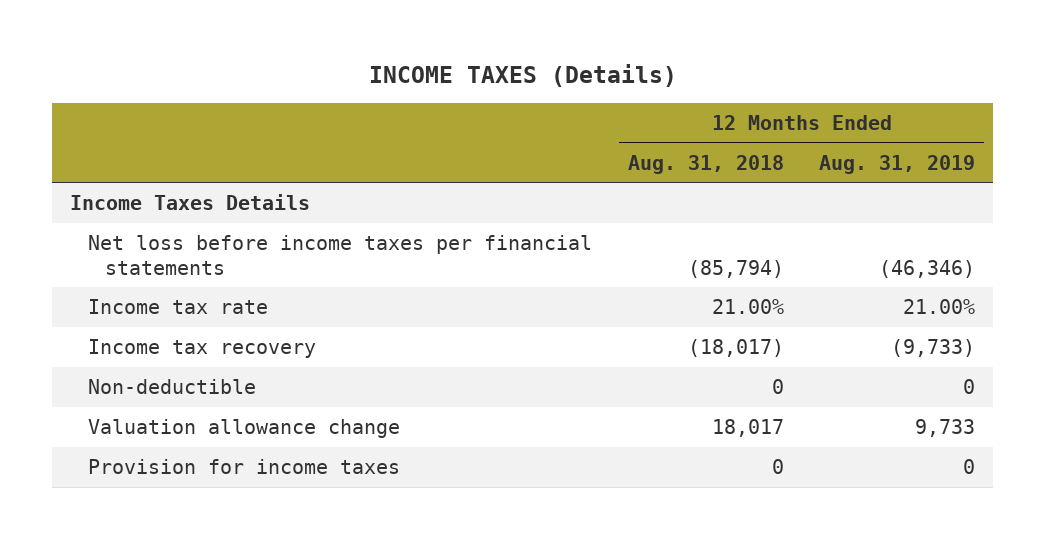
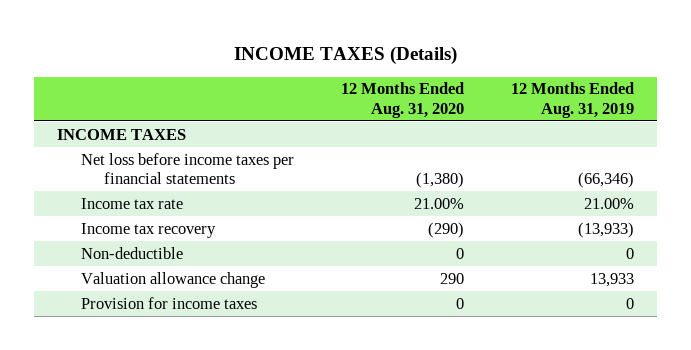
- | 12 Months Ended Aug. 31, 2018 | 12 Months Ended Aug. 31, 2019
+ | 12 Months Ended Aug. 31, 2020 | 12 Months Ended Aug. 31, 2019
- Income Taxes Details
- Net loss before income taxes per financial statements | (85,794) | (46,346)
+ INCOME TAXES
+ Net loss before income taxes per financial statements | (1,380) | (66,346)
- Income tax recovery | (18,017) | (9,733)
+ Income tax recovery | (290) | (13,933)
- Valuation allowance change | 18,017 | 9,733
+ Valuation allowance change | 290 | 13,933

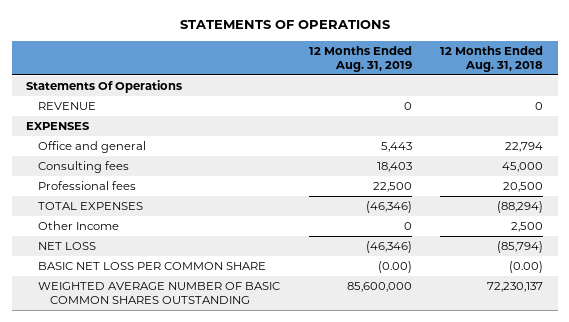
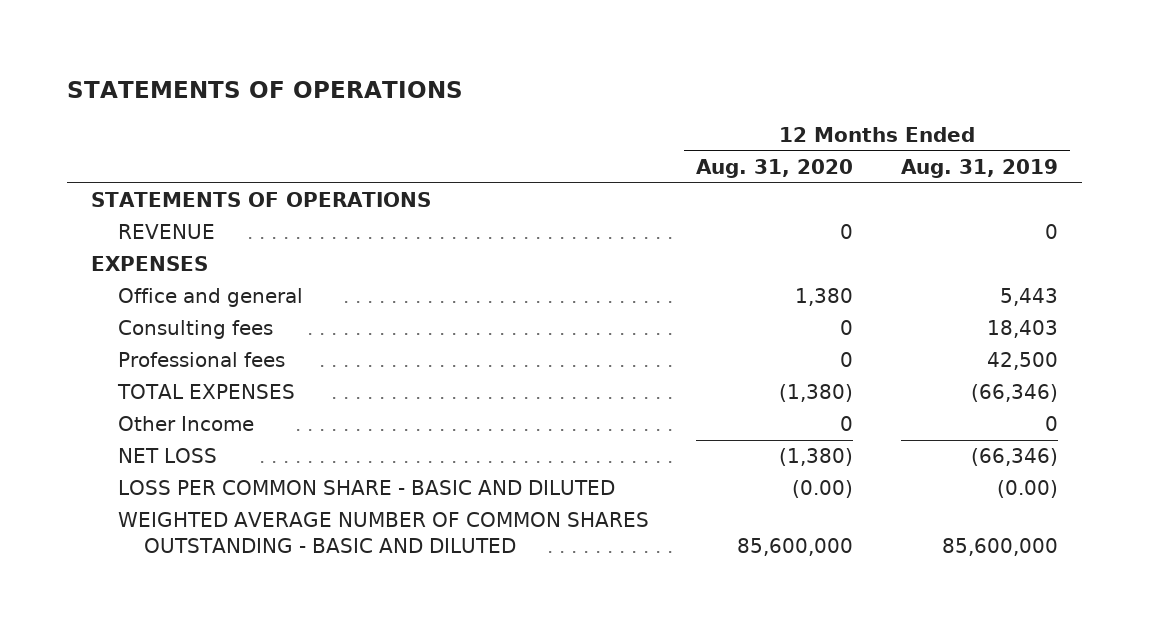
- | 12 Months Ended Aug. 31, 2019 | 12 Months Ended Aug. 31, 2018
+ | 12 Months Ended Aug. 31, 2020 | 12 Months Ended Aug. 31, 2019
- Statements Of Operations
+ STATEMENTS OF OPERATIONS
- Professional fees | 22,500 | 20,500
- TOTAL EXPENSES | (46,346) | (88,294)
+ Professional fees | 0 | 42,500
+ TOTAL EXPENSES | (1,380) | (66,346)
- NET LOSS | (46,346) | (85,794)
- BASIC NET LOSS PER COMMON SHARE | (0.00) | (0.00)
- WEIGHTED AVERAGE NUMBER OF BASIC COMMON SHARES OUTSTANDING | 85,600,000 | 72,230,137
+ NET LOSS | (1,380) | (66,346)
+ LOSS PER COMMON SHARE - BASIC AND DILUTED | (0.00) | (0.00)
+ WEIGHTED AVERAGE NUMBER OF COMMON SHARES OUTSTANDING - BASIC AND DILUTED | 85,600,000 | 85,600,000

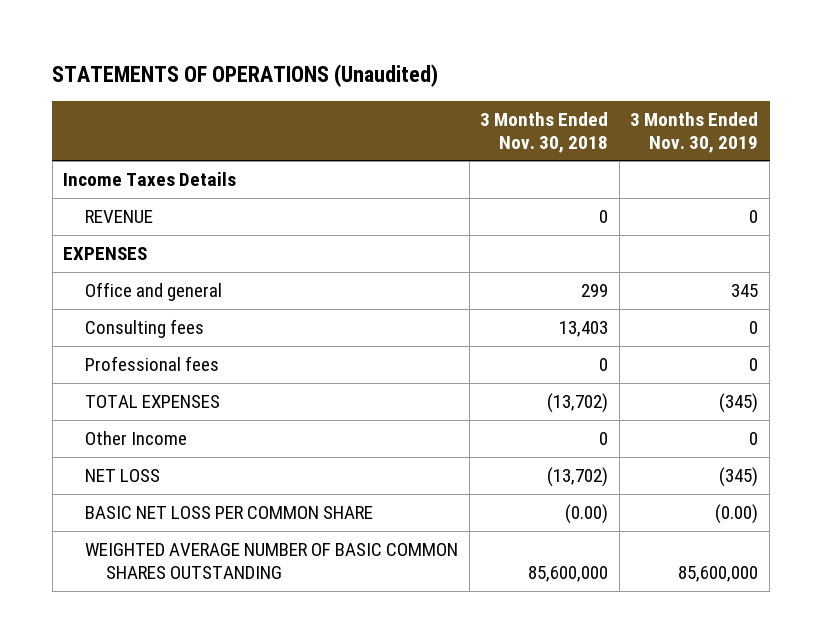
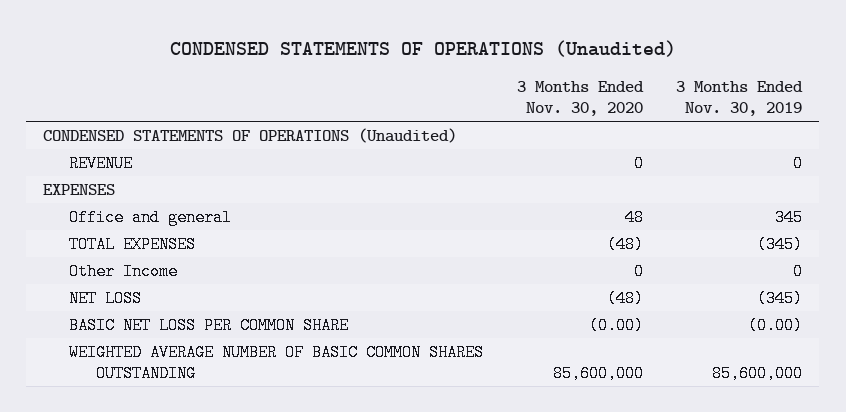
- STATEMENTS OF OPERATIONS (Unaudited)
+ CONDENSED STATEMENTS OF OPERATIONS (Unaudited)
- | 3 Months Ended Nov. 30, 2018 | 3 Months Ended Nov. 30, 2019
+ | 3 Months Ended Nov. 30, 2020 | 3 Months Ended Nov. 30, 2019
- Income Taxes Details
+ CONDENSED STATEMENTS OF OPERATIONS (Unaudited)
- Consulting fees | 13,403 | 0
- Professional fees | 0 | 0

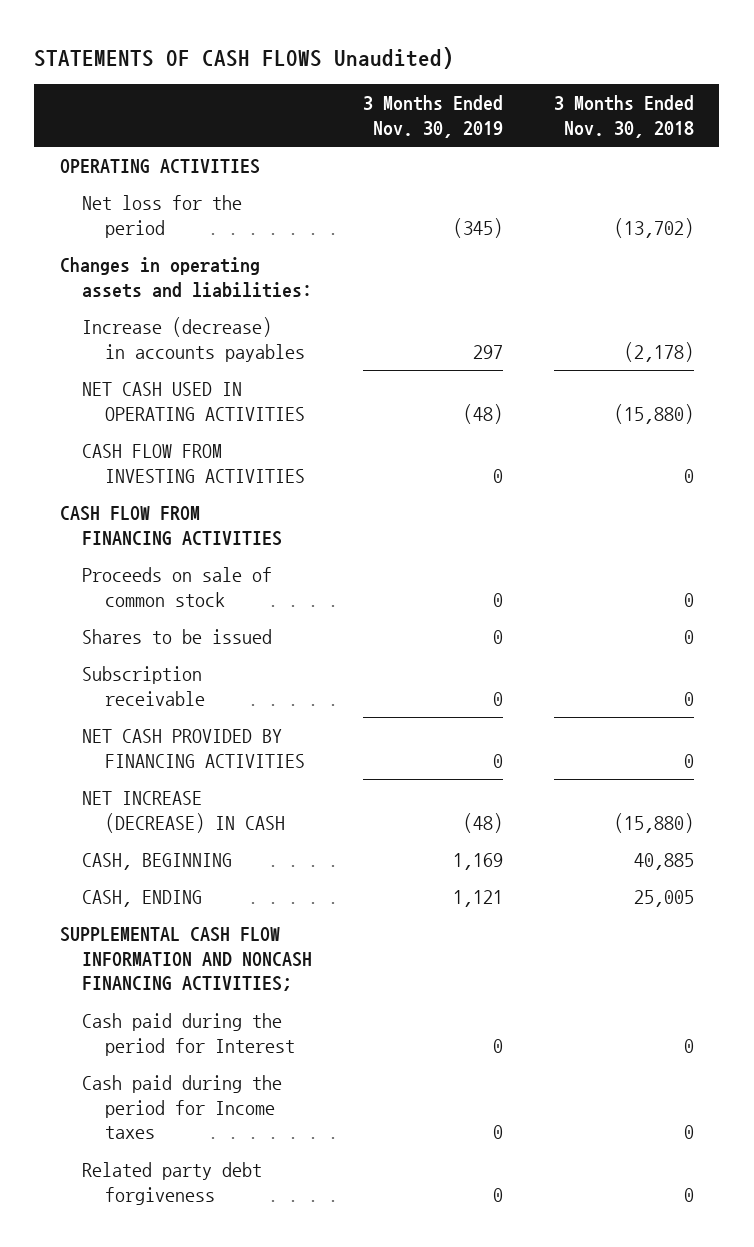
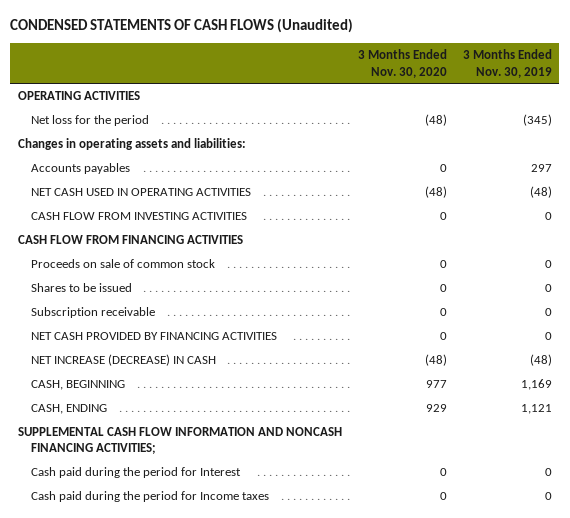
- STATEMENTS OF CASH FLOWS Unaudited)
+ CONDENSED STATEMENTS OF CASH FLOWS (Unaudited)
- | 3 Months Ended Nov. 30, 2019 | 3 Months Ended Nov. 30, 2018
+ | 3 Months Ended Nov. 30, 2020 | 3 Months Ended Nov. 30, 2019
- Increase (decrease) in accounts payables | 297 | (2,178)
+ Accounts payables | 0 | 297
- Related party debt forgiveness | 0 | 0

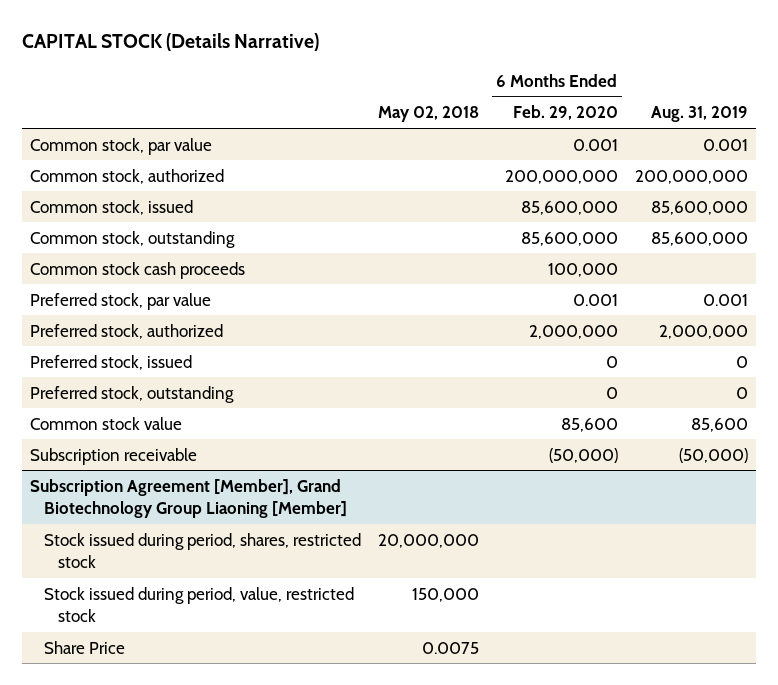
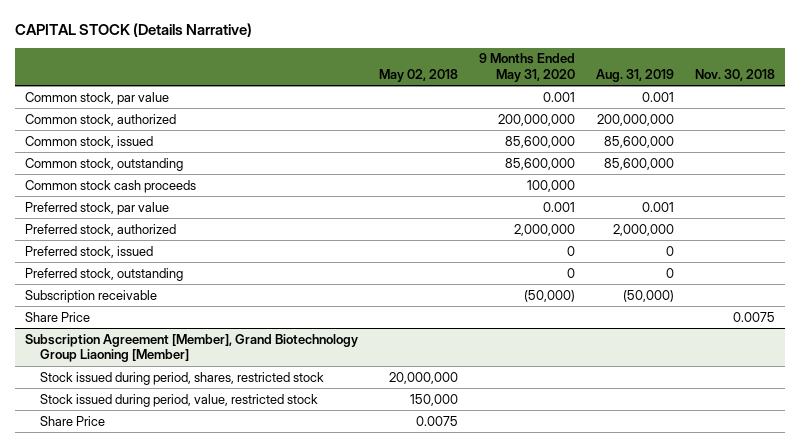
- | May 02, 2018 | 6 Months Ended Feb. 29, 2020 | Aug. 31, 2019
+ | May 02, 2018 | 9 Months Ended May 31, 2020 | Aug. 31, 2019 | Nov. 30, 2018
- Common stock value | | 85,600 | 85,600
+ Share Price | | | | 0.0075

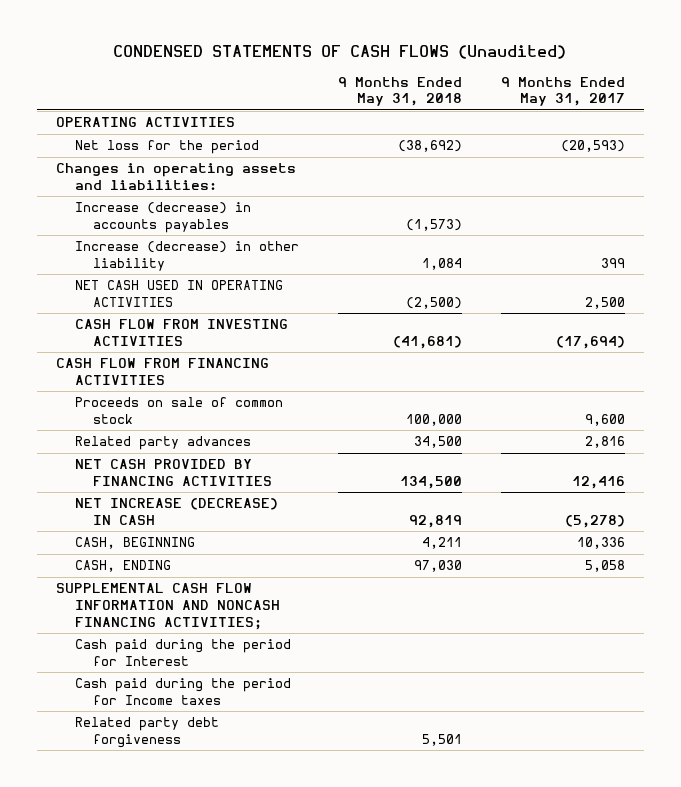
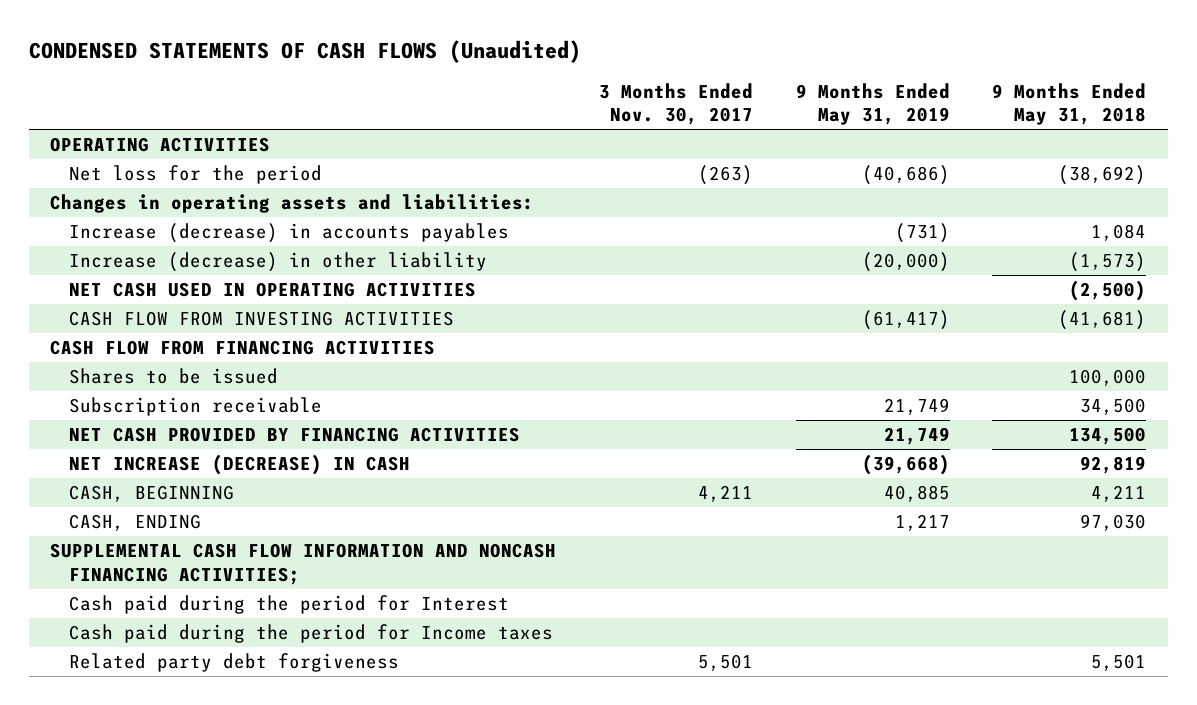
- | 9 Months Ended May 31, 2018 | 9 Months Ended May 31, 2017
+ | 3 Months Ended Nov. 30, 2017 | 9 Months Ended May 31, 2019 | 9 Months Ended May 31, 2018
- Increase (decrease) in accounts payables | (1,573) |
- Increase (decrease) in other liability | 1,084 | 399
+ Increase (decrease) in accounts payables | | (731) | 1,084
+ Increase (decrease) in other liability | | (20,000) | (1,573)
- Proceeds on sale of common stock | 100,000 | 9,600
- Related party advances | 34,500 | 2,816
+ Shares to be issued | | | 100,000
+ Subscription receivable | | 21,749 | 34,500

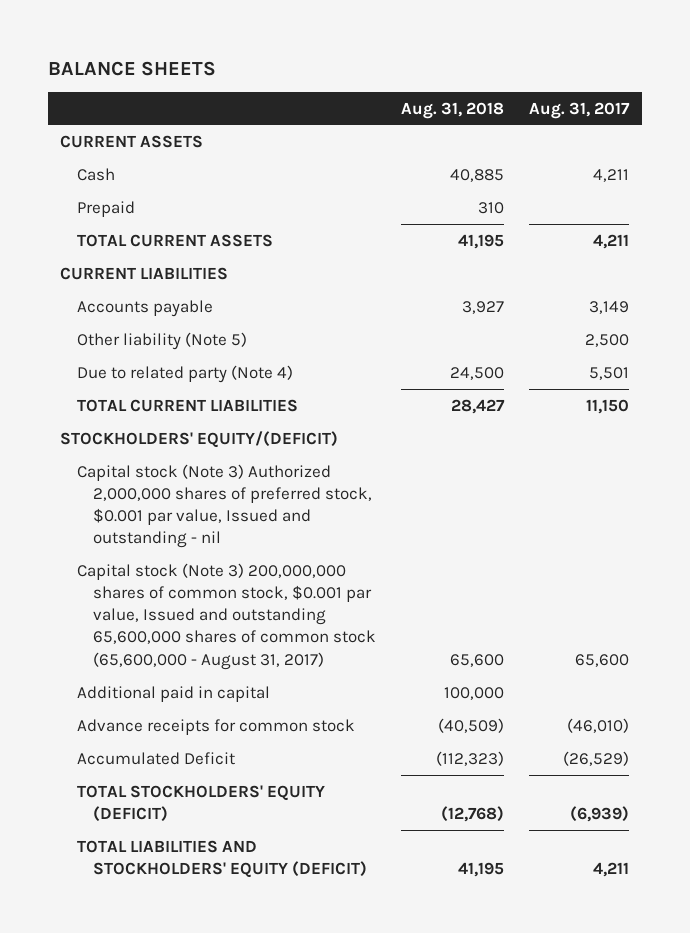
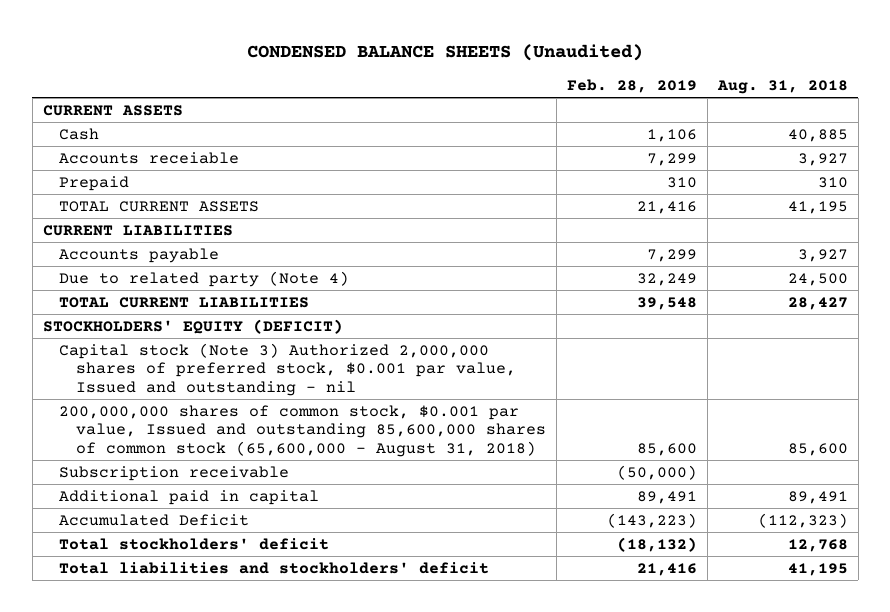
- BALANCE SHEETS
+ CONDENSED BALANCE SHEETS (Unaudited)
- | Aug. 31, 2018 | Aug. 31, 2017
+ | Feb. 28, 2019 | Aug. 31, 2018
+ Accounts receiable | 7,299 | 3,927
- Other liability (Note 5) | | 2,500
- STOCKHOLDERS' EQUITY/(DEFICIT)
+ STOCKHOLDERS' EQUITY (DEFICIT)
- Capital stock (Note 3) 200,000,000 shares of common stock, $0.001 par value, Issued and outstanding 65,600,000 shares of common stock (65,600,000 - August 31, 2017) | 65,600 | 65,600
- Additional paid in capital | 100,000 |
- Advance receipts for common stock | (40,509) | (46,010)
+ 200,000,000 shares of common stock, $0.001 par value, Issued and outstanding 85,600,000 shares of common stock (65,600,000 - August 31, 2018) | 85,600 | 85,600
+ Subscription receivable | (50,000) |
+ Additional paid in capital | 89,491 | 89,491
- TOTAL STOCKHOLDERS' EQUITY (DEFICIT) | (12,768) | (6,939)
- TOTAL LIABILITIES AND STOCKHOLDERS' EQUITY (DEFICIT) | 41,195 | 4,211
+ Total stockholders' deficit | (18,132) | 12,768
+ Total liabilities and stockholders' deficit | 21,416 | 41,195

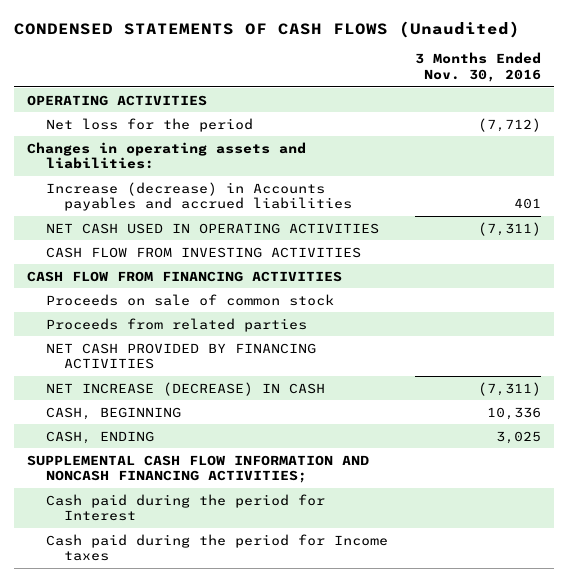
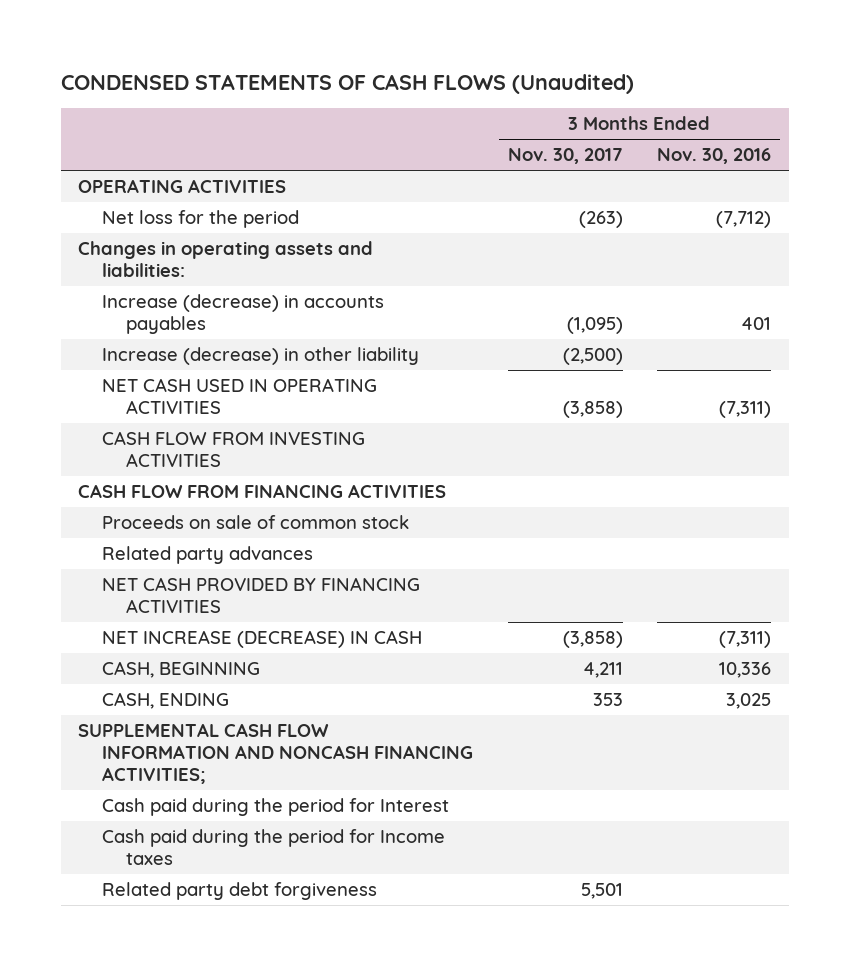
- | 3 Months Ended Nov. 30, 2016
+ | 3 Months Ended Nov. 30, 2017 | 3 Months Ended Nov. 30, 2016
- Increase (decrease) in Accounts payables and accrued liabilities | 401
+ Increase (decrease) in accounts payables | (1,095) | 401
+ Increase (decrease) in other liability | (2,500) |
- Proceeds from related parties
+ Related party advances
+ Related party debt forgiveness | 5,501 |

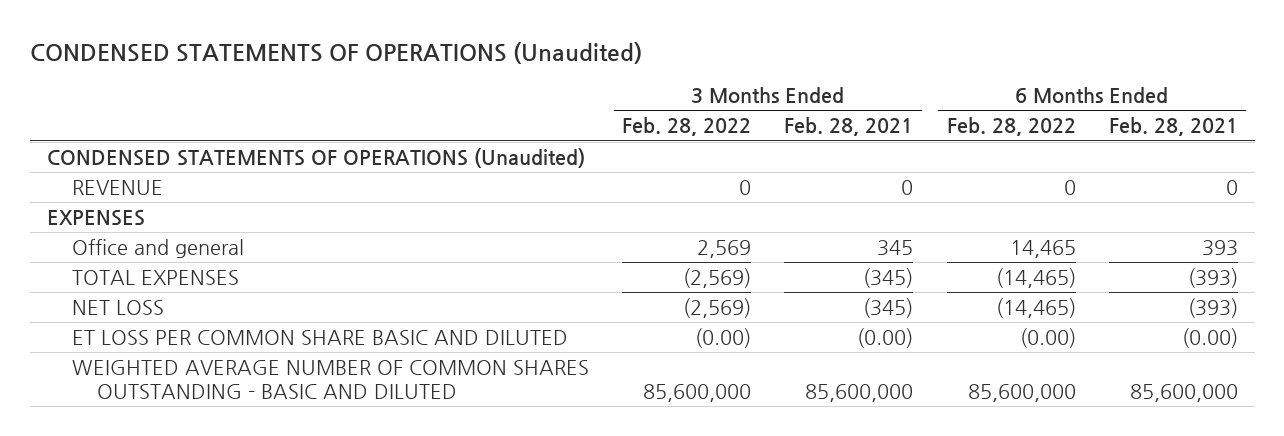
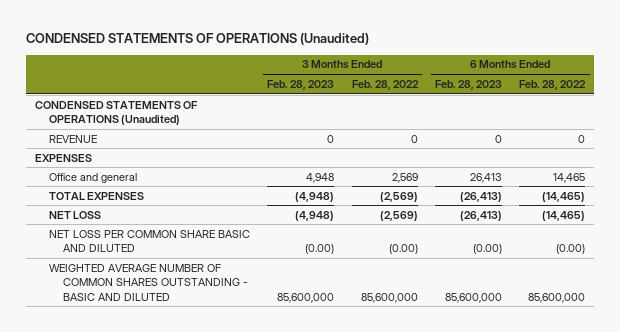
- | 3 Months Ended Feb. 28, 2022 | 3 Months Ended Feb. 28, 2021 | 6 Months Ended Feb. 28, 2022 | 6 Months Ended Feb. 28, 2021
+ | 3 Months Ended Feb. 28, 2023 | 3 Months Ended Feb. 28, 2022 | 6 Months Ended Feb. 28, 2023 | 6 Months Ended Feb. 28, 2022
- ET LOSS PER COMMON SHARE BASIC AND DILUTED | (0.00) | (0.00) | (0.00) | (0.00)
+ NET LOSS PER COMMON SHARE BASIC AND DILUTED | (0.00) | (0.00) | (0.00) | (0.00)

